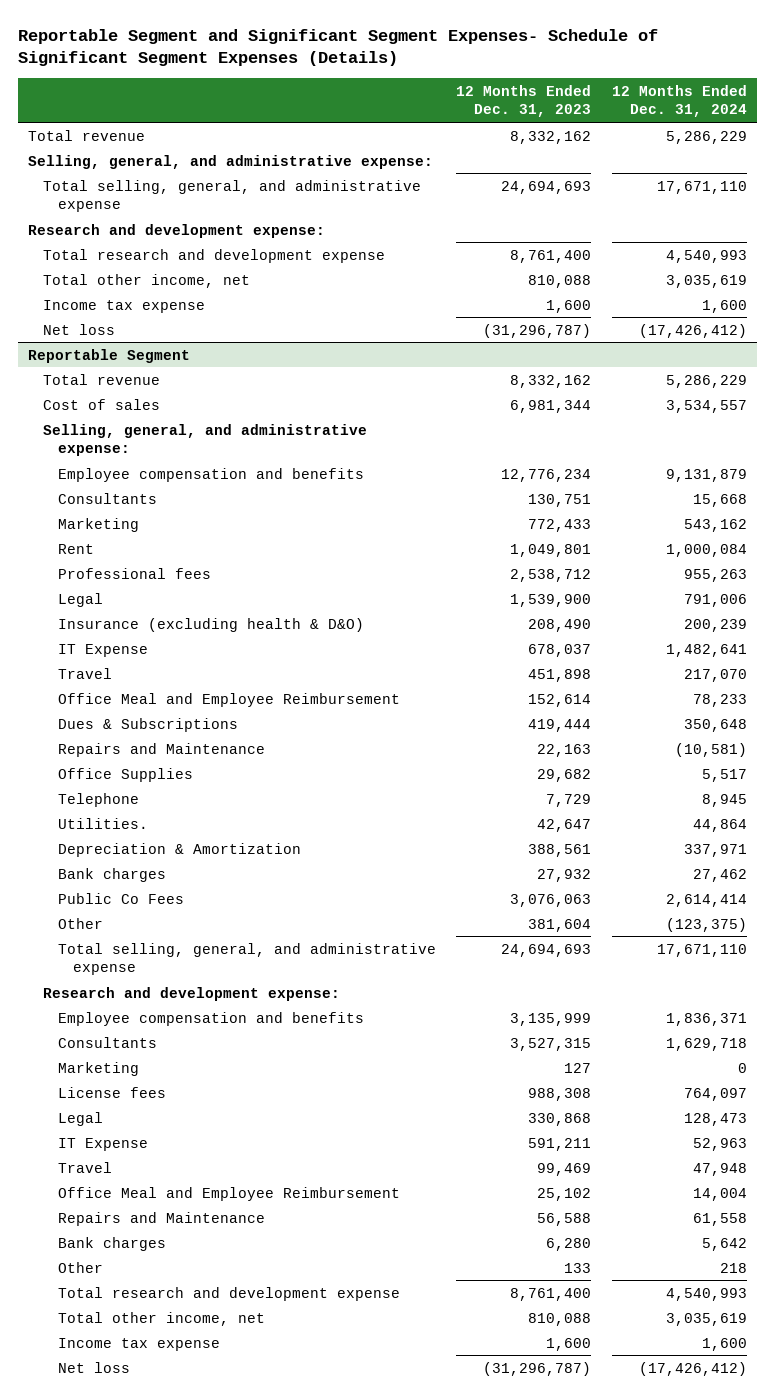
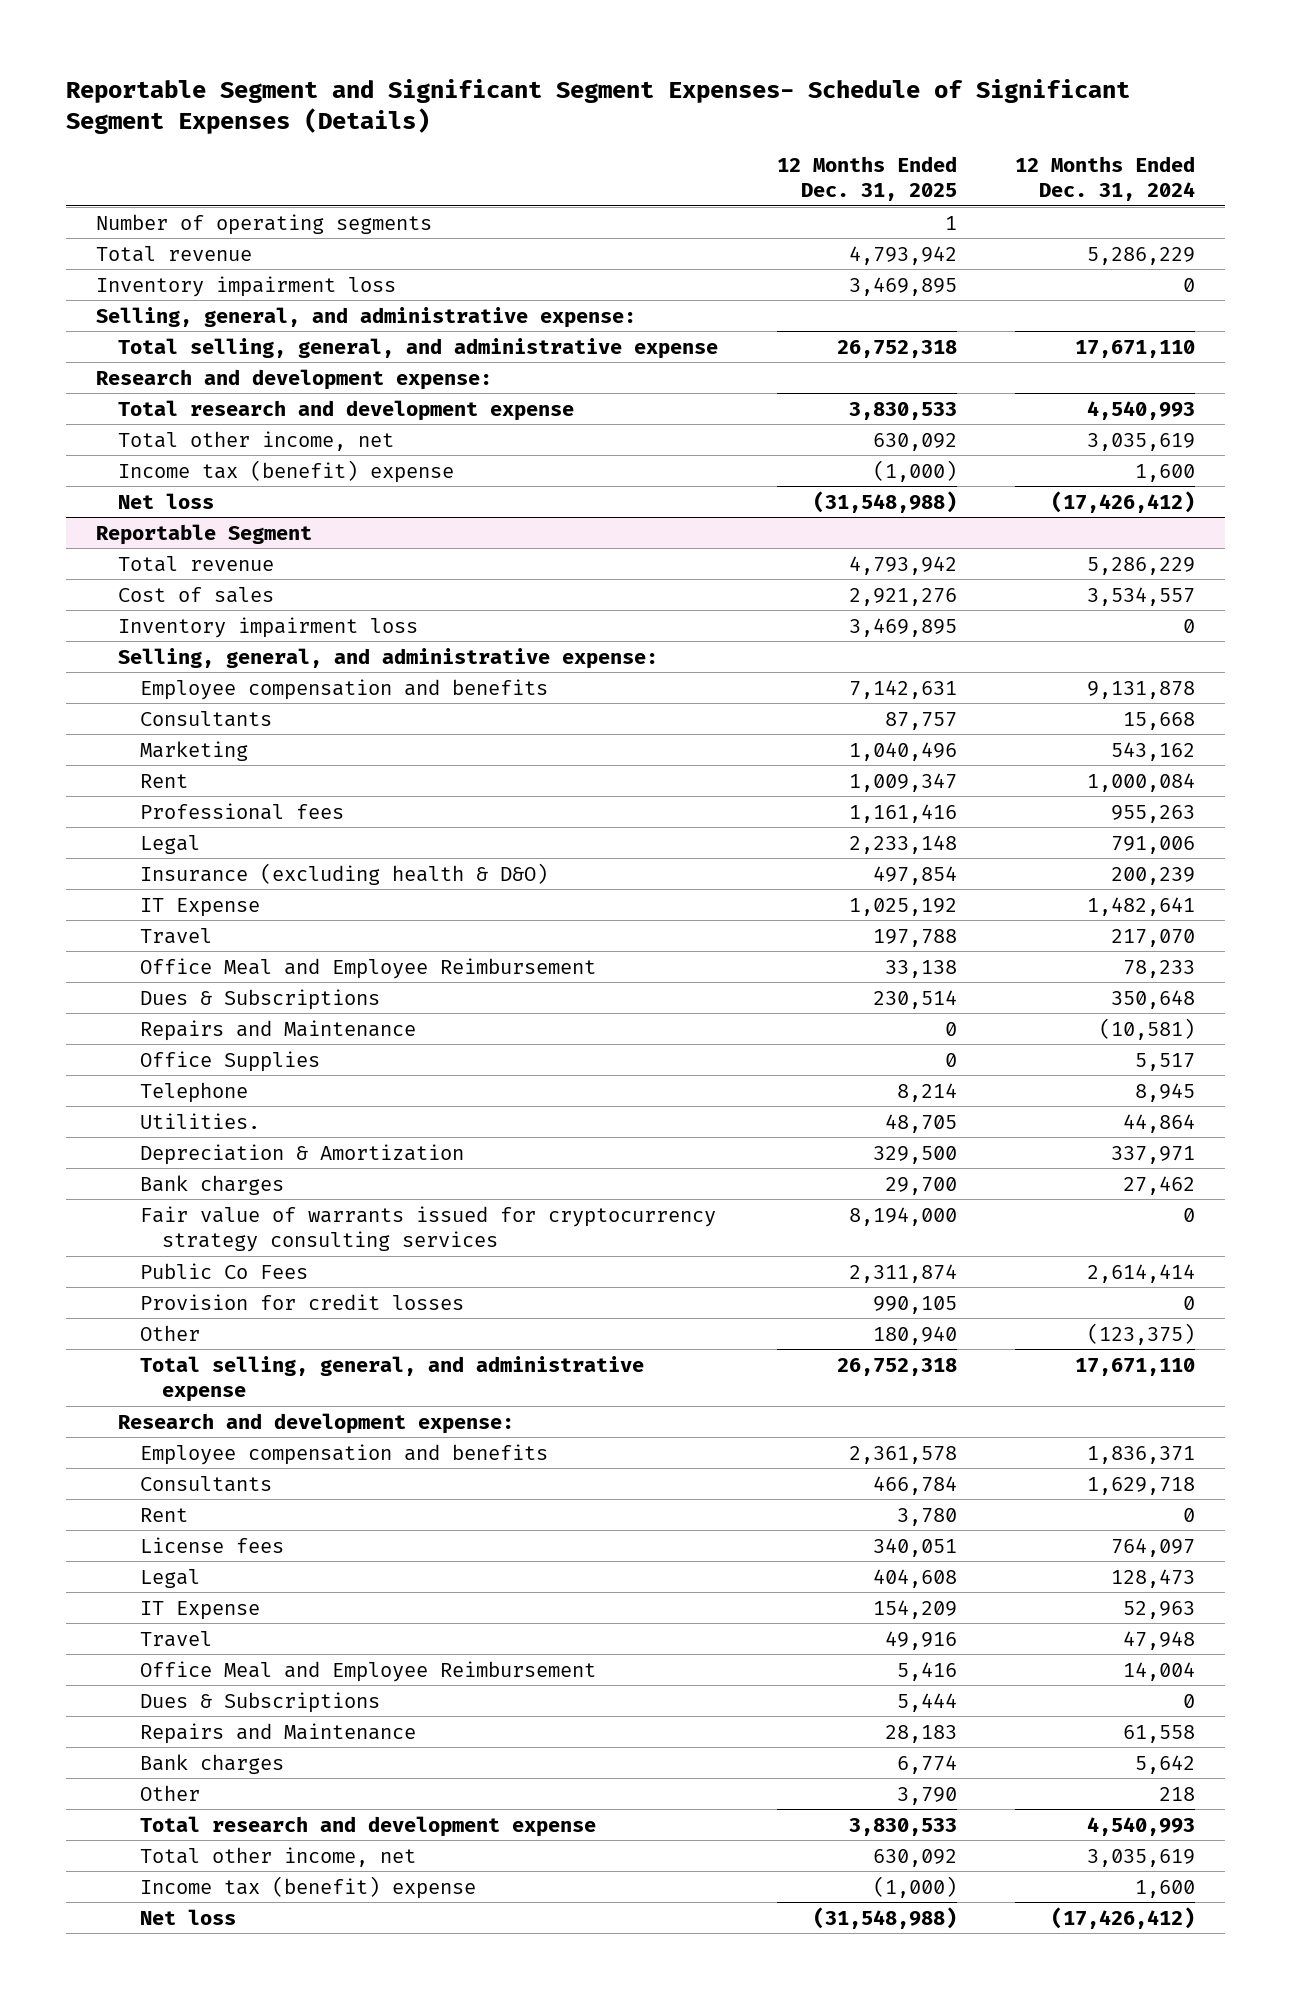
- | 12 Months Ended Dec. 31, 2023 | 12 Months Ended Dec. 31, 2024
+ | 12 Months Ended Dec. 31, 2025 | 12 Months Ended Dec. 31, 2024
+ Number of operating segments | 1 |
+ Inventory impairment loss | 3,469,895 | 0
- Income tax expense | 1,600 | 1,600
+ Income tax (benefit) expense | (1,000) | 1,600
@ Reportable Segment
+ Inventory impairment loss | 3,469,895 | 0
- Employee compensation and benefits | 12,776,234 | 9,131,879
+ Employee compensation and benefits | 7,142,631 | 9,131,878
+ Fair value of warrants issued for cryptocurrency strategy consulting services | 8,194,000 | 0
+ Provision for credit losses | 990,105 | 0
- Marketing | 127 | 0
+ Rent | 3,780 | 0
+ Dues & Subscriptions | 5,444 | 0
- Income tax expense | 1,600 | 1,600
+ Income tax (benefit) expense | (1,000) | 1,600

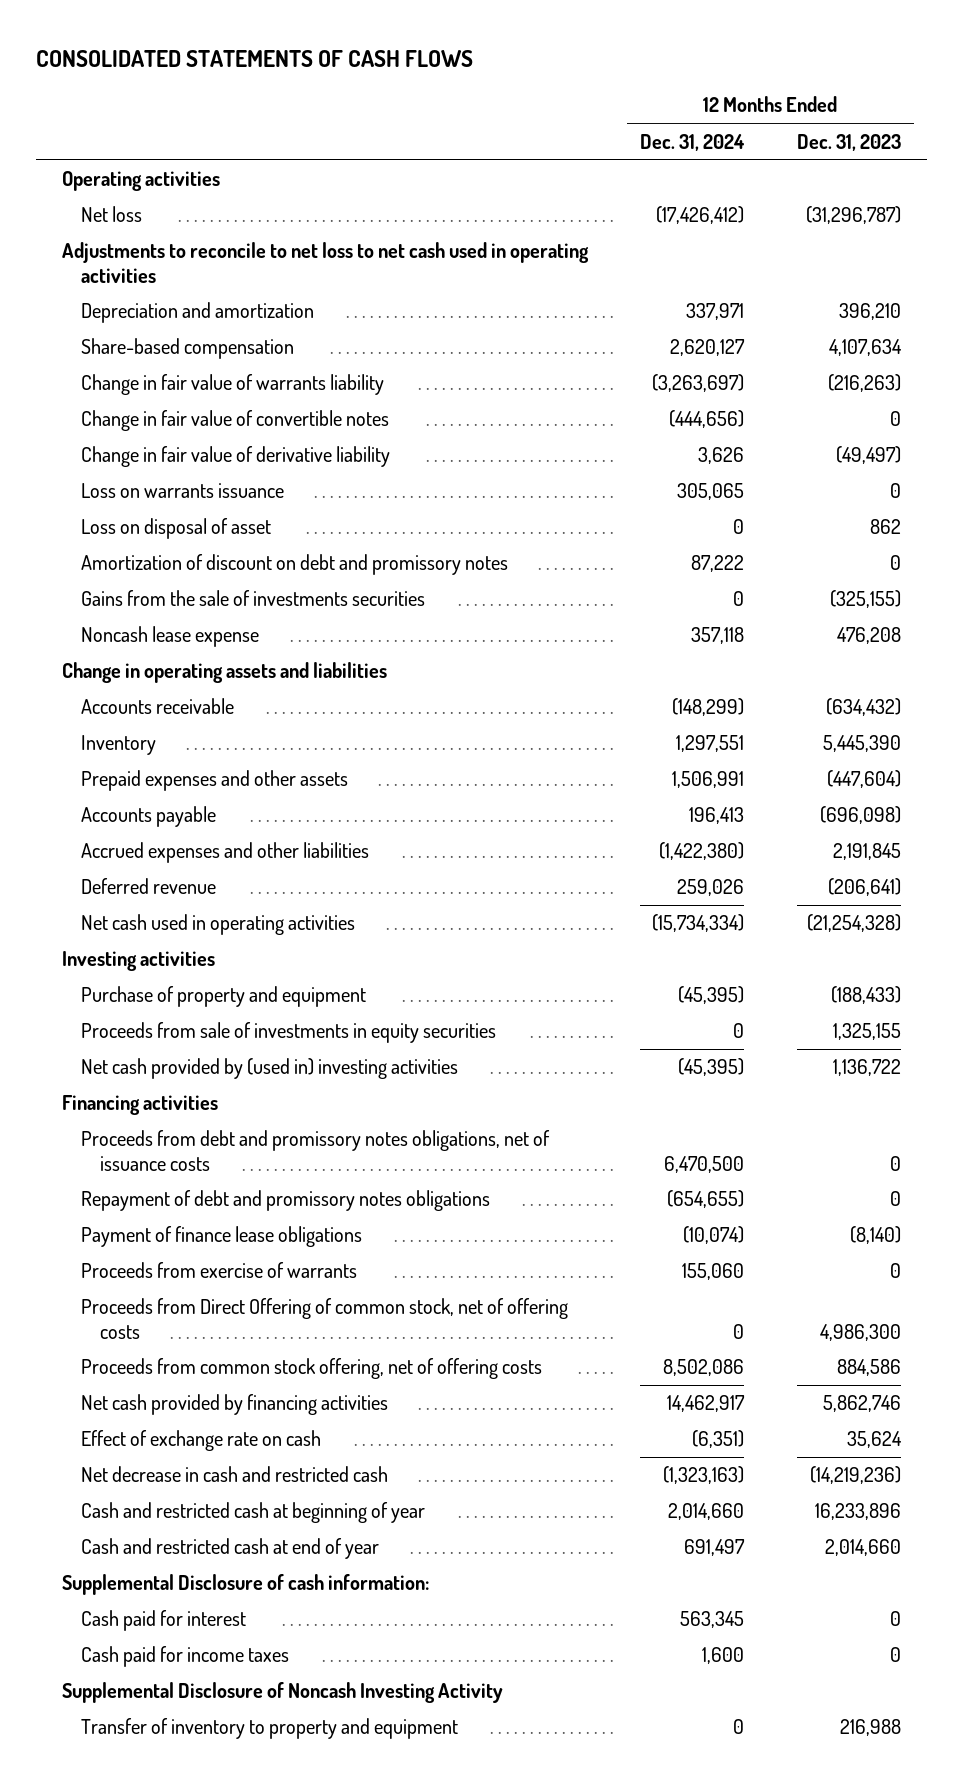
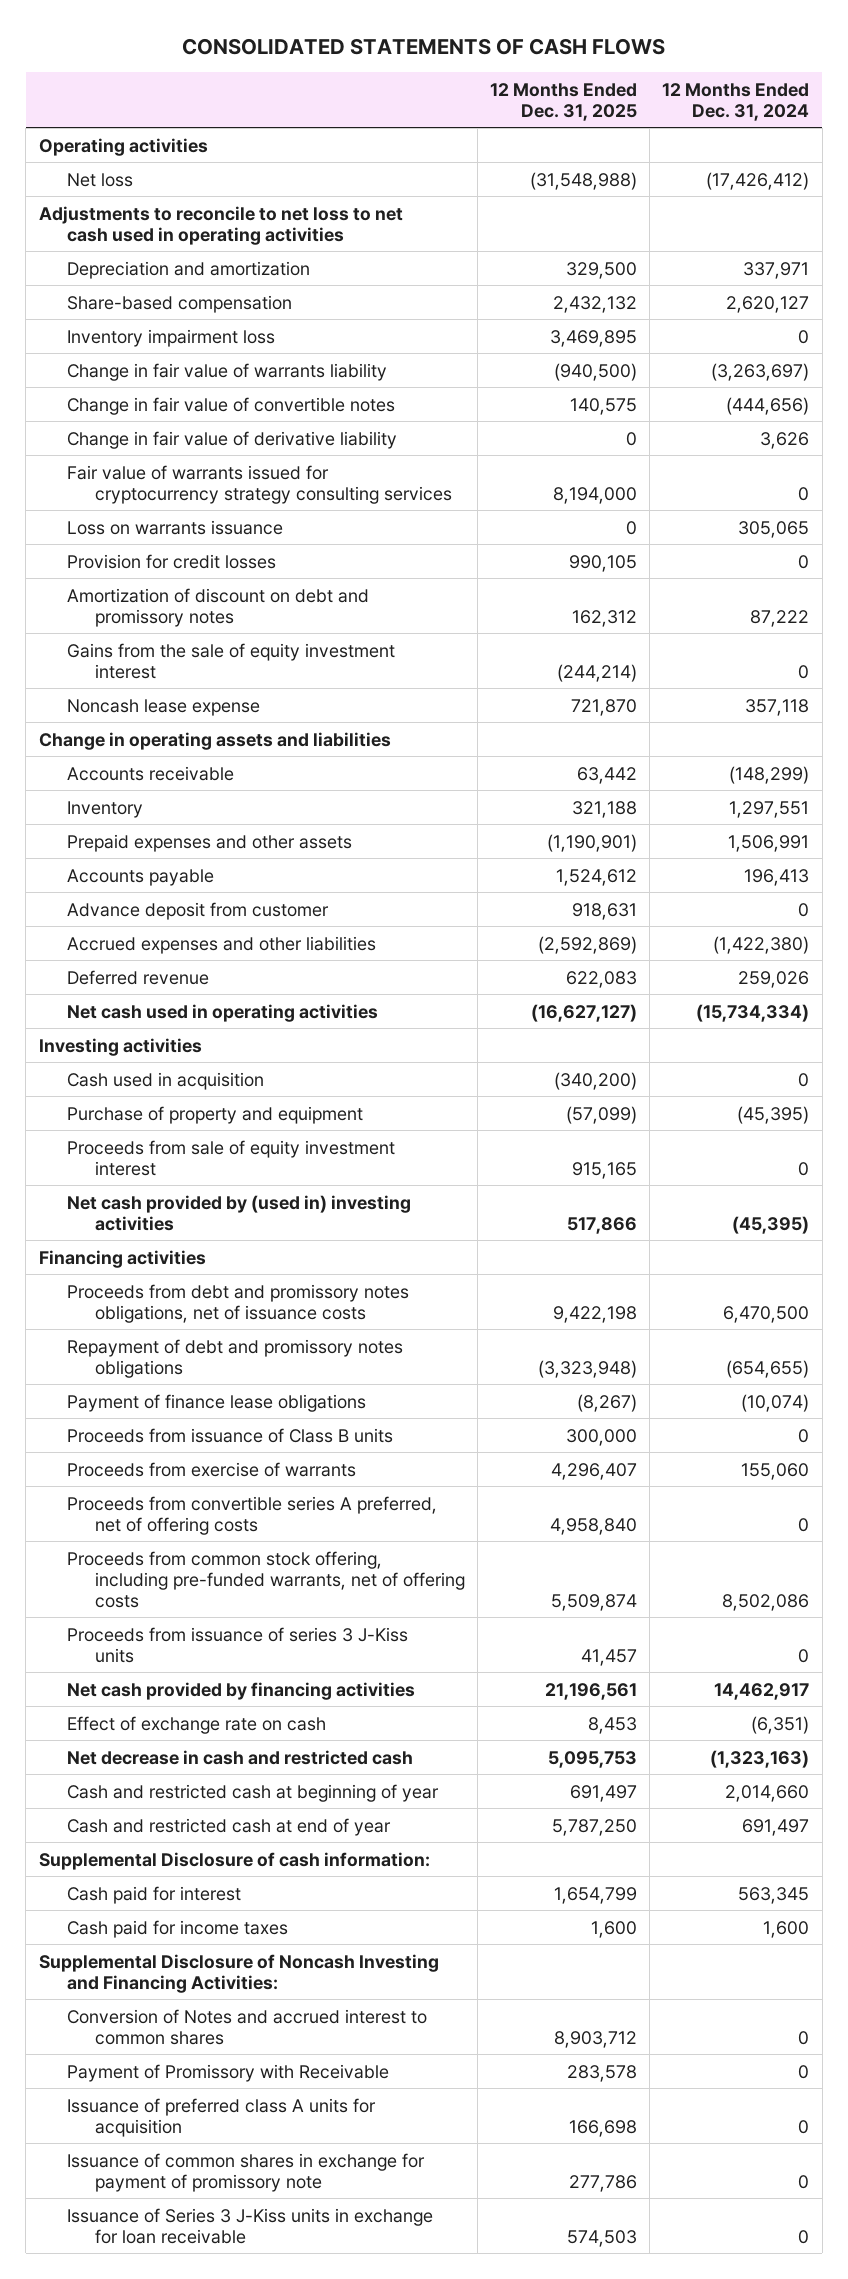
- | 12 Months Ended Dec. 31, 2024 | 12 Months Ended Dec. 31, 2023
+ | 12 Months Ended Dec. 31, 2025 | 12 Months Ended Dec. 31, 2024
+ Inventory impairment loss | 3,469,895 | 0
+ Fair value of warrants issued for cryptocurrency strategy consulting services | 8,194,000 | 0
- Loss on disposal of asset | 0 | 862
+ Provision for credit losses | 990,105 | 0
- Gains from the sale of investments securities | 0 | (325,155)
+ Gains from the sale of equity investment interest | (244,214) | 0
+ Advance deposit from customer | 918,631 | 0
+ Cash used in acquisition | (340,200) | 0
- Proceeds from sale of investments in equity securities | 0 | 1,325,155
+ Proceeds from sale of equity investment interest | 915,165 | 0
+ Proceeds from issuance of Class B units | 300,000 | 0
- Proceeds from Direct Offering of common stock, net of offering costs | 0 | 4,986,300
- Proceeds from common stock offering, net of offering costs | 8,502,086 | 884,586
+ Proceeds from convertible series A preferred, net of offering costs | 4,958,840 | 0
+ Proceeds from common stock offering, including pre-funded warrants, net of offering costs | 5,509,874 | 8,502,086
+ Proceeds from issuance of series 3 J-Kiss units | 41,457 | 0
- Supplemental Disclosure of Noncash Investing Activity
- Transfer of inventory to property and equipment | 0 | 216,988
+ Supplemental Disclosure of Noncash Investing and Financing Activities:
+ Conversion of Notes and accrued interest to common shares | 8,903,712 | 0
+ Payment of Promissory with Receivable | 283,578 | 0
+ Issuance of preferred class A units for acquisition | 166,698 | 0
+ Issuance of common shares in exchange for payment of promissory note | 277,786 | 0
+ Issuance of Series 3 J-Kiss units in exchange for loan receivable | 574,503 | 0

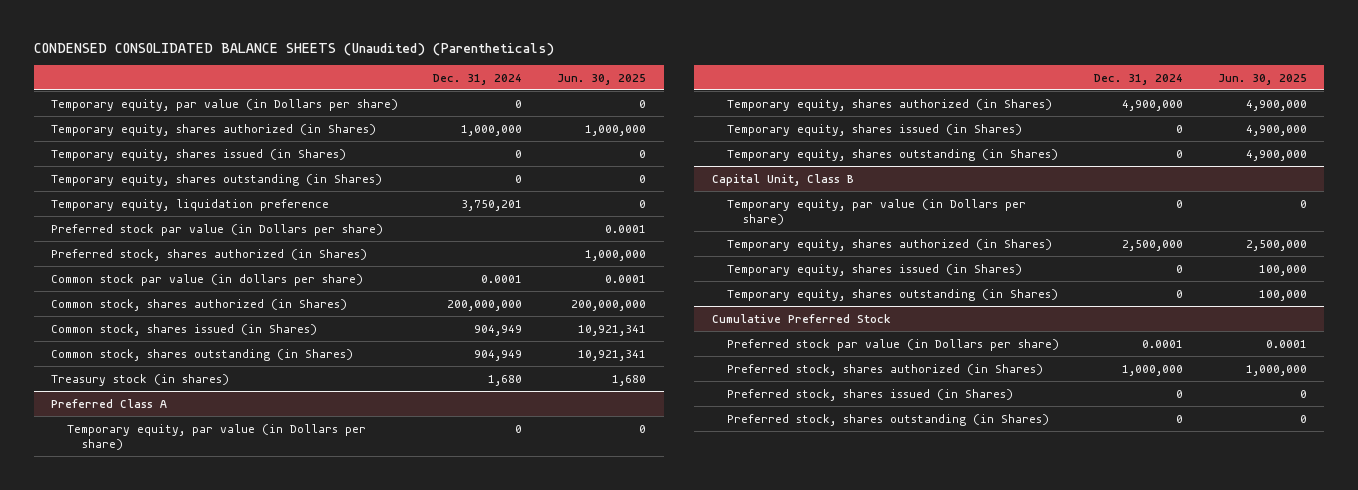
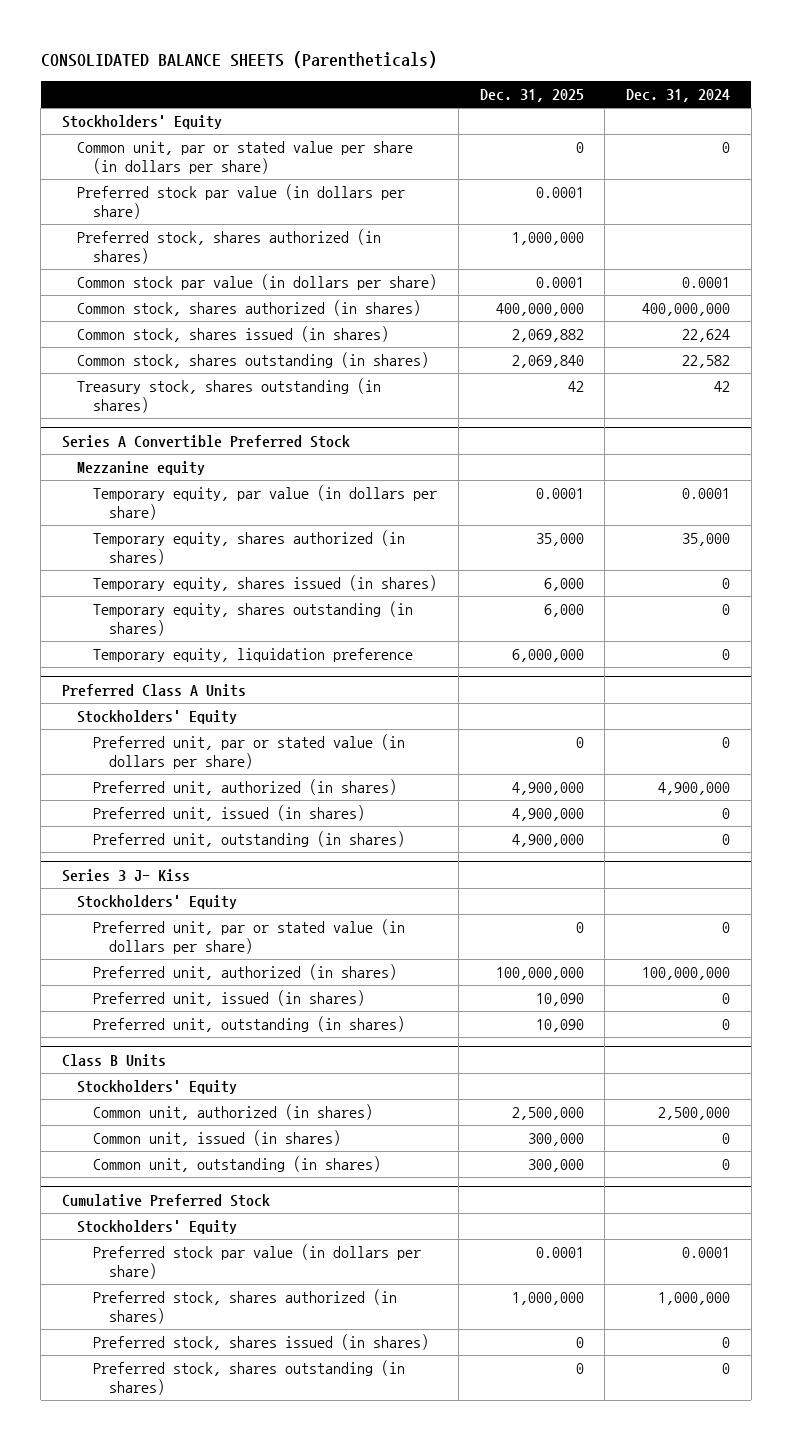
- CONDENSED CONSOLIDATED BALANCE SHEETS (Unaudited) (Parentheticals)
+ CONSOLIDATED BALANCE SHEETS (Parentheticals)
- | Dec. 31, 2024 | Jun. 30, 2025
+ | Dec. 31, 2025 | Dec. 31, 2024
- Temporary equity, par value (in Dollars per share) | 0 | 0
- Temporary equity, shares authorized (in Shares) | 1,000,000 | 1,000,000
- Temporary equity, shares issued (in Shares) | 0 | 0
- Temporary equity, shares outstanding (in Shares) | 0 | 0
- Temporary equity, liquidation preference | 3,750,201 | 0
- Preferred stock par value (in Dollars per share) | | 0.0001
- Preferred stock, shares authorized (in Shares) | | 1,000,000
+ Stockholders' Equity
+ Common unit, par or stated value per share (in dollars per share) | 0 | 0
+ Preferred stock par value (in dollars per share) | 0.0001 |
+ Preferred stock, shares authorized (in shares) | 1,000,000 |
- Common stock, shares authorized (in Shares) | 200,000,000 | 200,000,000
- Common stock, shares issued (in Shares) | 904,949 | 10,921,341
- Common stock, shares outstanding (in Shares) | 904,949 | 10,921,341
- Treasury stock (in shares) | 1,680 | 1,680
- Preferred Class A
- Temporary equity, par value (in Dollars per share) | 0 | 0
- Temporary equity, shares authorized (in Shares) | 4,900,000 | 4,900,000
- Temporary equity, shares issued (in Shares) | 0 | 4,900,000
- Temporary equity, shares outstanding (in Shares) | 0 | 4,900,000
- Capital Unit, Class B
- Temporary equity, par value (in Dollars per share) | 0 | 0
- Temporary equity, shares authorized (in Shares) | 2,500,000 | 2,500,000
- Temporary equity, shares issued (in Shares) | 0 | 100,000
- Temporary equity, shares outstanding (in Shares) | 0 | 100,000
+ Common stock, shares authorized (in shares) | 400,000,000 | 400,000,000
+ Common stock, shares issued (in shares) | 2,069,882 | 22,624
+ Common stock, shares outstanding (in shares) | 2,069,840 | 22,582
+ Treasury stock, shares outstanding (in shares) | 42 | 42
+ Series A Convertible Preferred Stock
+ Mezzanine equity
+ Temporary equity, par value (in dollars per share) | 0.0001 | 0.0001
+ Temporary equity, shares authorized (in shares) | 35,000 | 35,000
+ Temporary equity, shares issued (in shares) | 6,000 | 0
+ Temporary equity, shares outstanding (in shares) | 6,000 | 0
+ Temporary equity, liquidation preference | 6,000,000 | 0
+ Preferred Class A Units
+ Stockholders' Equity
+ Preferred unit, par or stated value (in dollars per share) | 0 | 0
+ Preferred unit, authorized (in shares) | 4,900,000 | 4,900,000
+ Preferred unit, issued (in shares) | 4,900,000 | 0
+ Preferred unit, outstanding (in shares) | 4,900,000 | 0
+ Series 3 J- Kiss
+ Stockholders' Equity
+ Preferred unit, par or stated value (in dollars per share) | 0 | 0
+ Preferred unit, authorized (in shares) | 100,000,000 | 100,000,000
+ Preferred unit, issued (in shares) | 10,090 | 0
+ Preferred unit, outstanding (in shares) | 10,090 | 0
+ Class B Units
+ Stockholders' Equity
+ Common unit, authorized (in shares) | 2,500,000 | 2,500,000
+ Common unit, issued (in shares) | 300,000 | 0
+ Common unit, outstanding (in shares) | 300,000 | 0
@ Cumulative Preferred Stock
- Preferred stock par value (in Dollars per share) | 0.0001 | 0.0001
- Preferred stock, shares authorized (in Shares) | 1,000,000 | 1,000,000
- Preferred stock, shares issued (in Shares) | 0 | 0
- Preferred stock, shares outstanding (in Shares) | 0 | 0
+ Stockholders' Equity
+ Preferred stock par value (in dollars per share) | 0.0001 | 0.0001
+ Preferred stock, shares authorized (in shares) | 1,000,000 | 1,000,000
+ Preferred stock, shares issued (in shares) | 0 | 0
+ Preferred stock, shares outstanding (in shares) | 0 | 0

